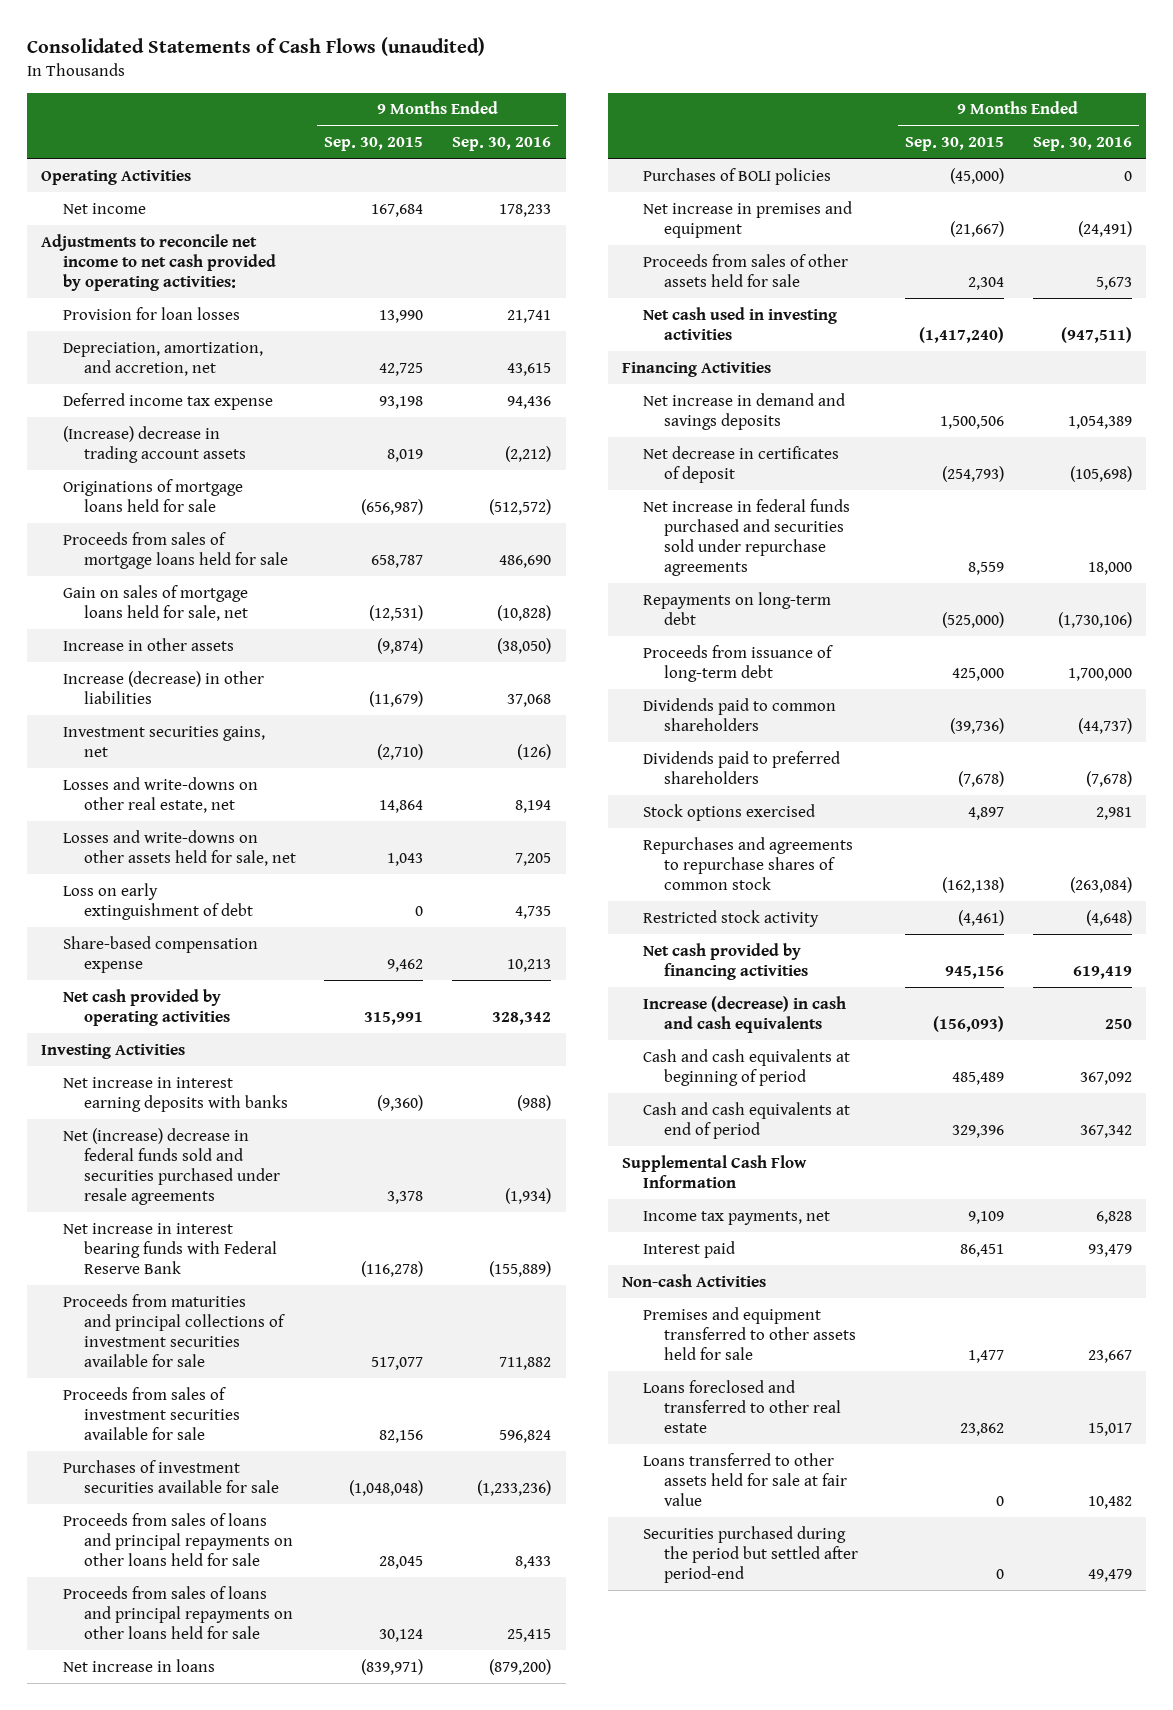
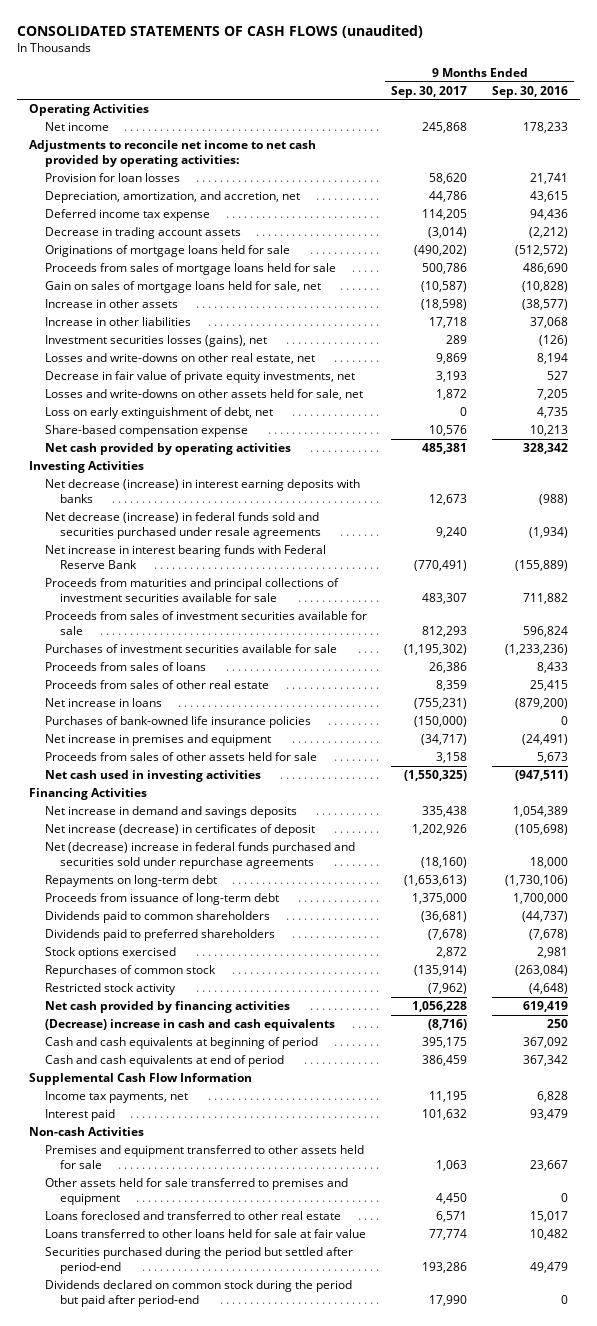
- Consolidated Statements of Cash Flows (unaudited)
+ CONSOLIDATED STATEMENTS OF CASH FLOWS (unaudited)
- | 9 Months Ended Sep. 30, 2015 | 9 Months Ended Sep. 30, 2016
+ | 9 Months Ended Sep. 30, 2017 | 9 Months Ended Sep. 30, 2016
- (Increase) decrease in trading account assets | 8,019 | (2,212)
+ Decrease in trading account assets | (3,014) | (2,212)
- Increase in other assets | (9,874) | (38,050)
- Increase (decrease) in other liabilities | (11,679) | 37,068
- Investment securities gains, net | (2,710) | (126)
+ Increase in other assets | (18,598) | (38,577)
+ Increase in other liabilities | 17,718 | 37,068
+ Investment securities losses (gains), net | 289 | (126)
+ Decrease in fair value of private equity investments, net | 3,193 | 527
- Loss on early extinguishment of debt | 0 | 4,735
+ Loss on early extinguishment of debt, net | 0 | 4,735
- Net increase in interest earning deposits with banks | (9,360) | (988)
- Net (increase) decrease in federal funds sold and securities purchased under resale agreements | 3,378 | (1,934)
+ Net decrease (increase) in interest earning deposits with banks | 12,673 | (988)
+ Net decrease (increase) in federal funds sold and securities purchased under resale agreements | 9,240 | (1,934)
- Proceeds from sales of loans and principal repayments on other loans held for sale | 28,045 | 8,433
- Proceeds from sales of loans and principal repayments on other loans held for sale | 30,124 | 25,415
+ Proceeds from sales of loans | 26,386 | 8,433
+ Proceeds from sales of other real estate | 8,359 | 25,415
- Purchases of BOLI policies | (45,000) | 0
+ Purchases of bank-owned life insurance policies | (150,000) | 0
- Net decrease in certificates of deposit | (254,793) | (105,698)
- Net increase in federal funds purchased and securities sold under repurchase agreements | 8,559 | 18,000
+ Net increase (decrease) in certificates of deposit | 1,202,926 | (105,698)
+ Net (decrease) increase in federal funds purchased and securities sold under repurchase agreements | (18,160) | 18,000
- Repurchases and agreements to repurchase shares of common stock | (162,138) | (263,084)
+ Repurchases of common stock | (135,914) | (263,084)
- Increase (decrease) in cash and cash equivalents | (156,093) | 250
+ (Decrease) increase in cash and cash equivalents | (8,716) | 250
+ Other assets held for sale transferred to premises and equipment | 4,450 | 0
- Loans transferred to other assets held for sale at fair value | 0 | 10,482
+ Loans transferred to other loans held for sale at fair value | 77,774 | 10,482
+ Dividends declared on common stock during the period but paid after period-end | 17,990 | 0

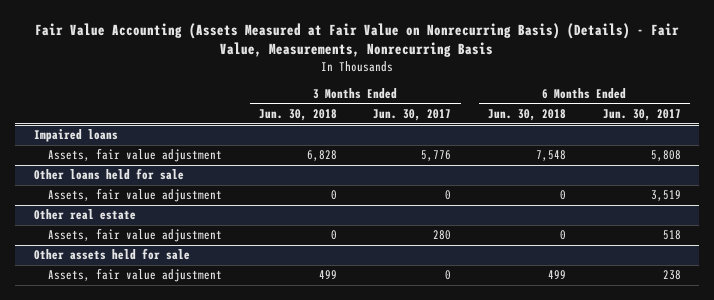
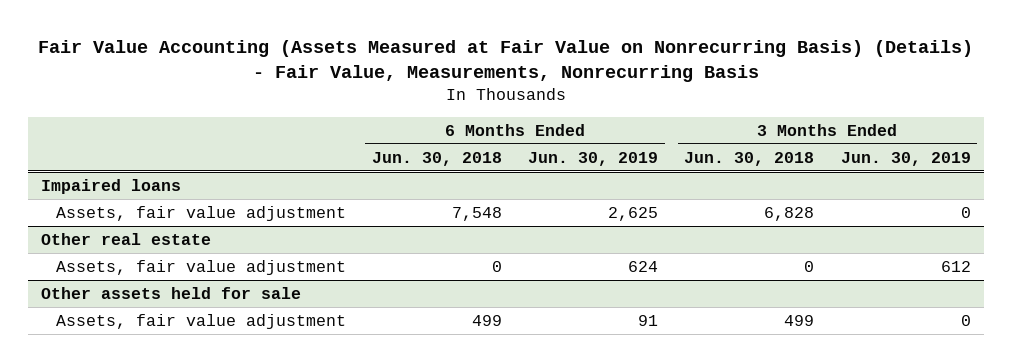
- | 3 Months Ended Jun. 30, 2018 | 3 Months Ended Jun. 30, 2017 | 6 Months Ended Jun. 30, 2018 | 6 Months Ended Jun. 30, 2017
+ | 6 Months Ended Jun. 30, 2018 | 6 Months Ended Jun. 30, 2019 | 3 Months Ended Jun. 30, 2018 | 3 Months Ended Jun. 30, 2019
- Other loans held for sale
- Assets, fair value adjustment | 0 | 0 | 0 | 3,519

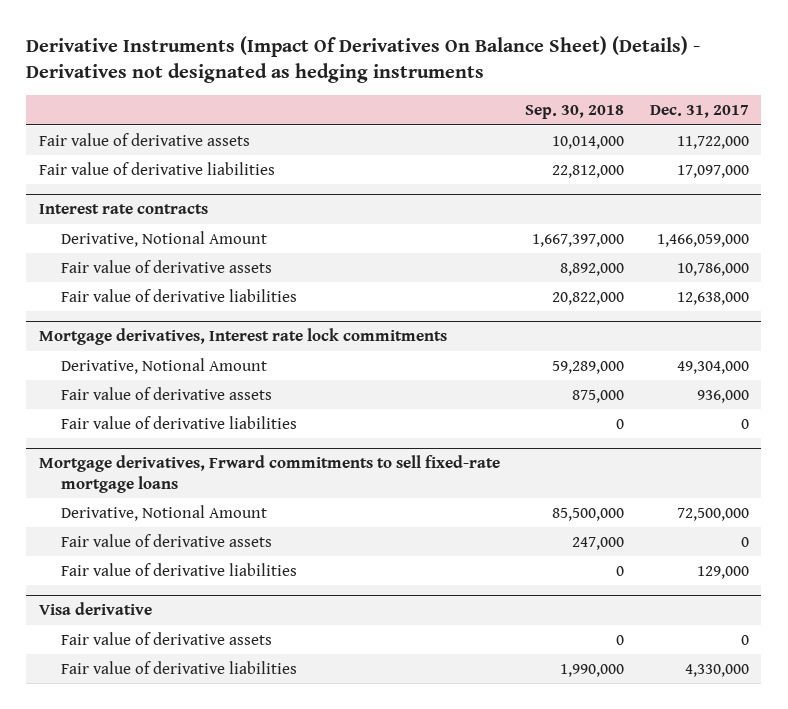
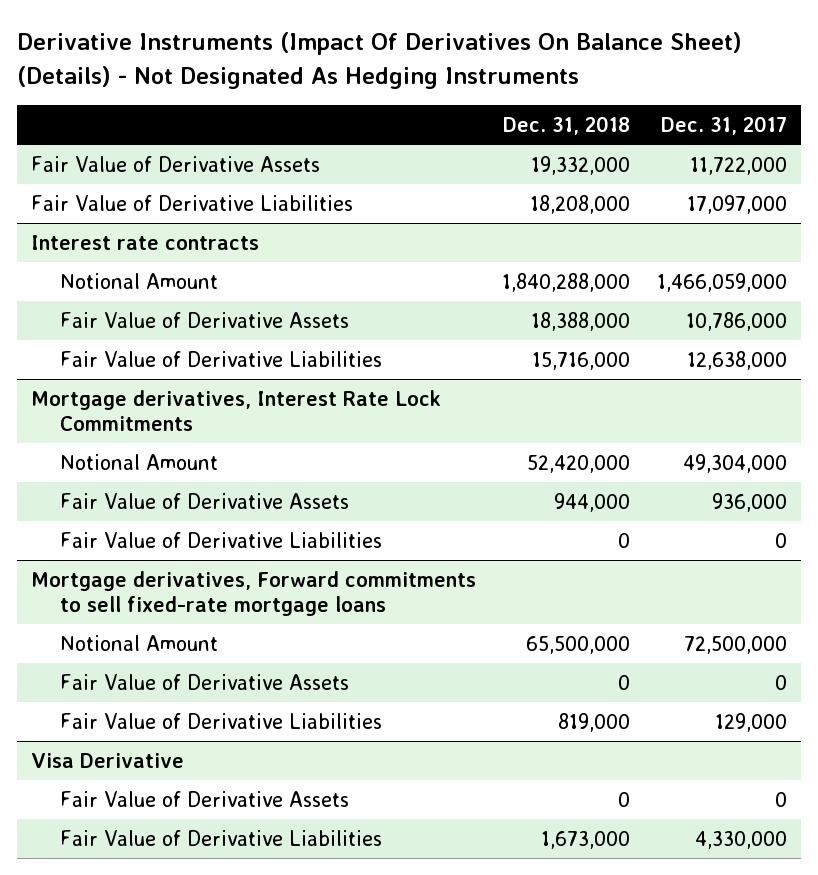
- Derivative Instruments (Impact Of Derivatives On Balance Sheet) (Details) - Derivatives not designated as hedging instruments
+ Derivative Instruments (Impact Of Derivatives On Balance Sheet) (Details) - Not Designated As Hedging Instruments
- | Sep. 30, 2018 | Dec. 31, 2017
+ | Dec. 31, 2018 | Dec. 31, 2017
- Fair value of derivative assets | 10,014,000 | 11,722,000
- Fair value of derivative liabilities | 22,812,000 | 17,097,000
+ Fair Value of Derivative Assets | 19,332,000 | 11,722,000
+ Fair Value of Derivative Liabilities | 18,208,000 | 17,097,000
@ Interest rate contracts
- Derivative, Notional Amount | 1,667,397,000 | 1,466,059,000
- Fair value of derivative assets | 8,892,000 | 10,786,000
- Fair value of derivative liabilities | 20,822,000 | 12,638,000
- Mortgage derivatives, Interest rate lock commitments
- Derivative, Notional Amount | 59,289,000 | 49,304,000
- Fair value of derivative assets | 875,000 | 936,000
- Fair value of derivative liabilities | 0 | 0
- Mortgage derivatives, Frward commitments to sell fixed-rate mortgage loans
- Derivative, Notional Amount | 85,500,000 | 72,500,000
- Fair value of derivative assets | 247,000 | 0
- Fair value of derivative liabilities | 0 | 129,000
- Visa derivative
- Fair value of derivative assets | 0 | 0
- Fair value of derivative liabilities | 1,990,000 | 4,330,000
@ Interest rate contracts
+ Notional Amount | 1,840,288,000 | 1,466,059,000
+ Fair Value of Derivative Assets | 18,388,000 | 10,786,000
+ Fair Value of Derivative Liabilities | 15,716,000 | 12,638,000
+ Mortgage derivatives, Interest Rate Lock Commitments
+ Notional Amount | 52,420,000 | 49,304,000
+ Fair Value of Derivative Assets | 944,000 | 936,000
+ Fair Value of Derivative Liabilities | 0 | 0
+ Mortgage derivatives, Forward commitments to sell fixed-rate mortgage loans
+ Notional Amount | 65,500,000 | 72,500,000
+ Fair Value of Derivative Assets | 0 | 0
+ Fair Value of Derivative Liabilities | 819,000 | 129,000
+ Visa Derivative
+ Fair Value of Derivative Assets | 0 | 0
+ Fair Value of Derivative Liabilities | 1,673,000 | 4,330,000

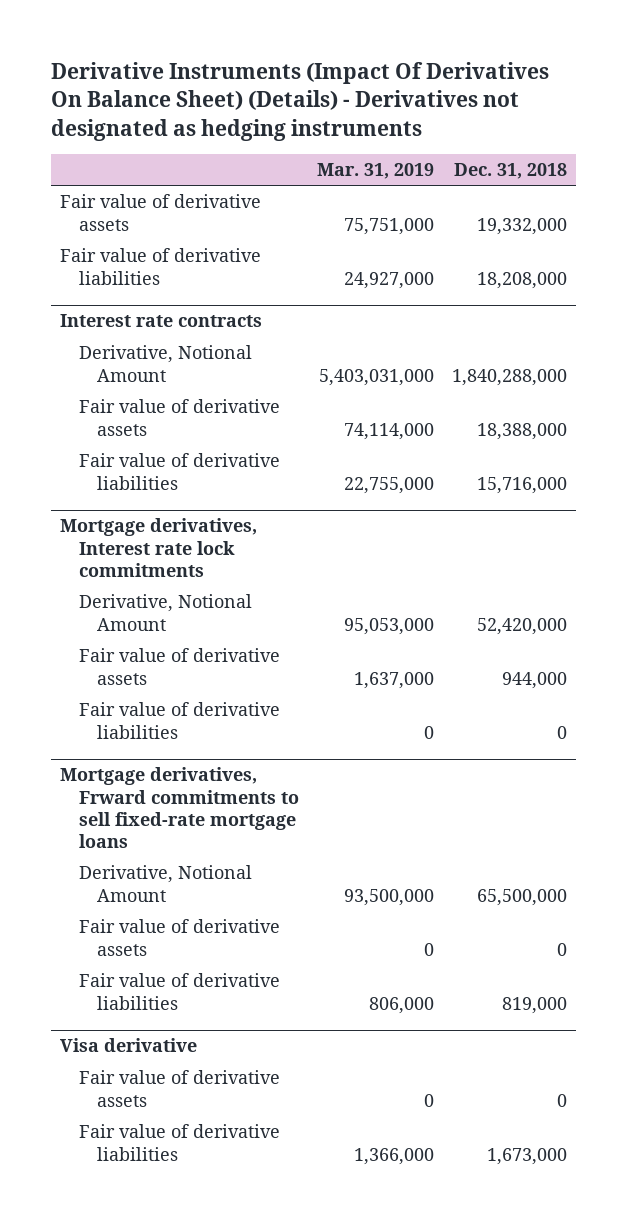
- Derivative Instruments (Impact Of Derivatives On Balance Sheet) (Details) - Not Designated As Hedging Instruments
+ Derivative Instruments (Impact Of Derivatives On Balance Sheet) (Details) - Derivatives not designated as hedging instruments
- | Dec. 31, 2018 | Dec. 31, 2017
+ | Mar. 31, 2019 | Dec. 31, 2018
- Fair Value of Derivative Assets | 19,332,000 | 11,722,000
- Fair Value of Derivative Liabilities | 18,208,000 | 17,097,000
+ Fair value of derivative assets | 75,751,000 | 19,332,000
+ Fair value of derivative liabilities | 24,927,000 | 18,208,000
@ Interest rate contracts
- Notional Amount | 1,840,288,000 | 1,466,059,000
- Fair Value of Derivative Assets | 18,388,000 | 10,786,000
- Fair Value of Derivative Liabilities | 15,716,000 | 12,638,000
- Mortgage derivatives, Interest Rate Lock Commitments
- Notional Amount | 52,420,000 | 49,304,000
- Fair Value of Derivative Assets | 944,000 | 936,000
- Fair Value of Derivative Liabilities | 0 | 0
- Mortgage derivatives, Forward commitments to sell fixed-rate mortgage loans
- Notional Amount | 65,500,000 | 72,500,000
- Fair Value of Derivative Assets | 0 | 0
- Fair Value of Derivative Liabilities | 819,000 | 129,000
- Visa Derivative
- Fair Value of Derivative Assets | 0 | 0
- Fair Value of Derivative Liabilities | 1,673,000 | 4,330,000
@ Interest rate contracts
+ Derivative, Notional Amount | 5,403,031,000 | 1,840,288,000
+ Fair value of derivative assets | 74,114,000 | 18,388,000
+ Fair value of derivative liabilities | 22,755,000 | 15,716,000
+ Mortgage derivatives, Interest rate lock commitments
+ Derivative, Notional Amount | 95,053,000 | 52,420,000
+ Fair value of derivative assets | 1,637,000 | 944,000
+ Fair value of derivative liabilities | 0 | 0
+ Mortgage derivatives, Frward commitments to sell fixed-rate mortgage loans
+ Derivative, Notional Amount | 93,500,000 | 65,500,000
+ Fair value of derivative assets | 0 | 0
+ Fair value of derivative liabilities | 806,000 | 819,000
+ Visa derivative
+ Fair value of derivative assets | 0 | 0
+ Fair value of derivative liabilities | 1,366,000 | 1,673,000

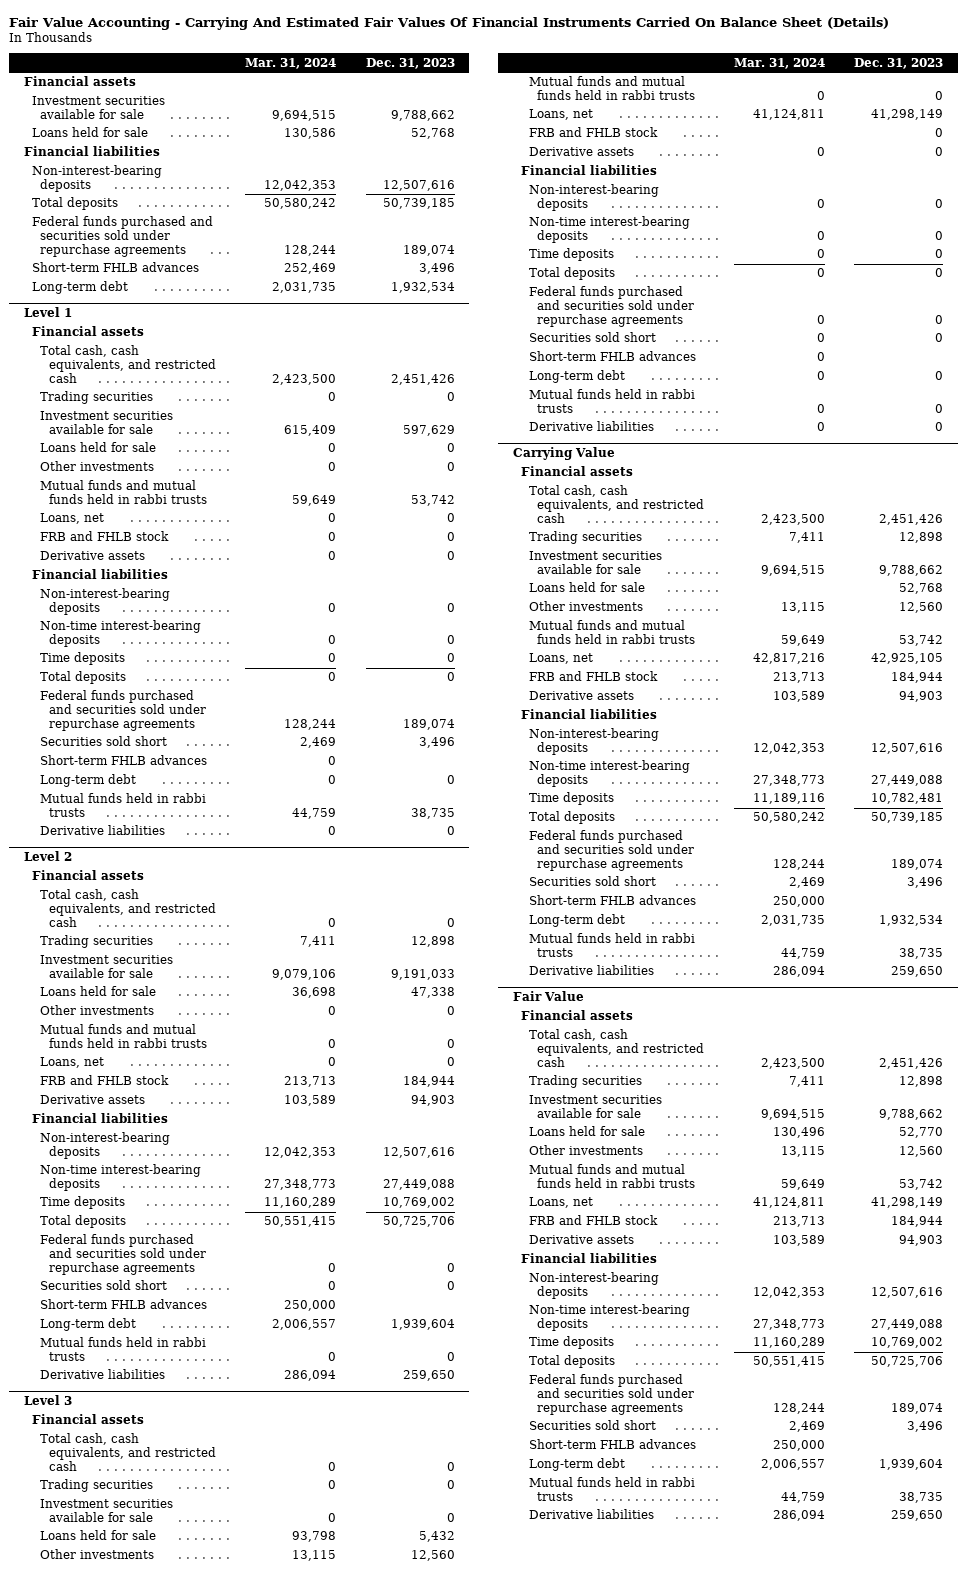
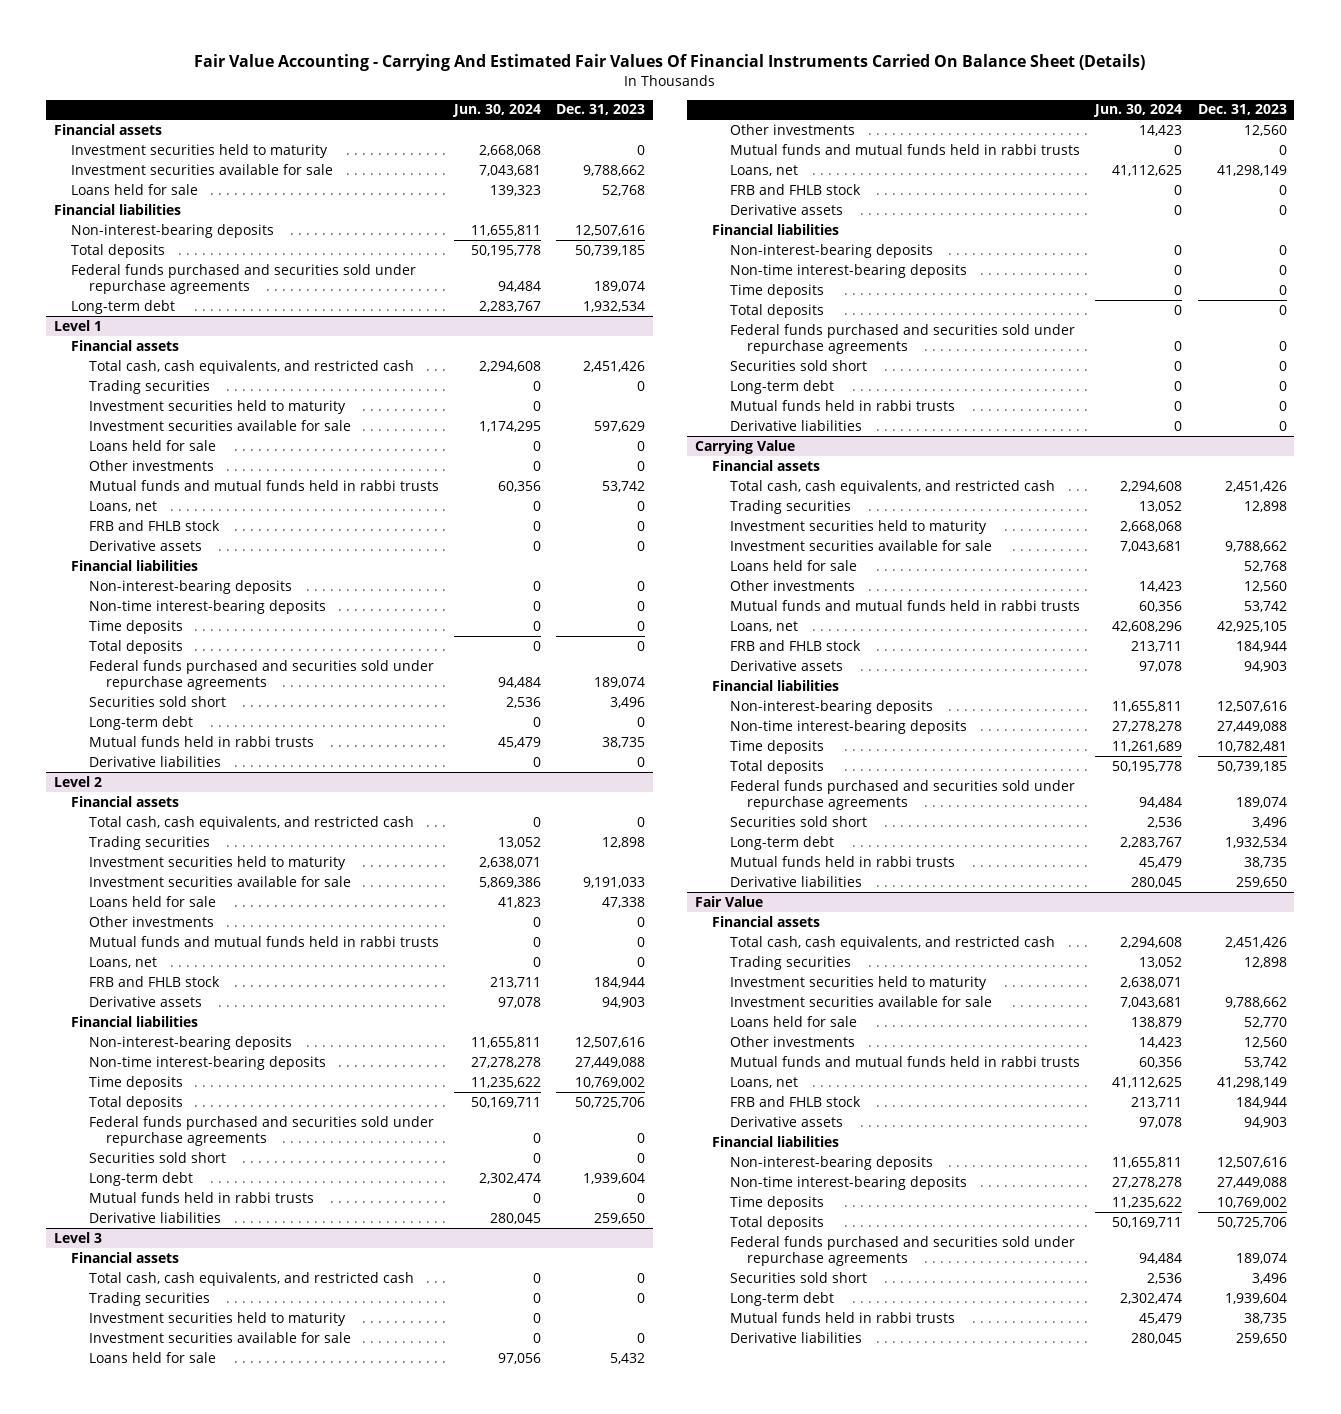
- | Mar. 31, 2024 | Dec. 31, 2023
+ | Jun. 30, 2024 | Dec. 31, 2023
+ Investment securities held to maturity | 2,668,068 | 0
- Short-term FHLB advances | 252,469 | 3,496
@ Level 1
+ Investment securities held to maturity | 0 |
- Short-term FHLB advances | 0 |
@ Level 2
+ Investment securities held to maturity | 2,638,071 |
- Short-term FHLB advances | 250,000 |
@ Level 3
+ Investment securities held to maturity | 0 |
- Short-term FHLB advances | 0 |
@ Carrying Value
+ Investment securities held to maturity | 2,668,068 |
- Short-term FHLB advances | 250,000 |
@ Fair Value
+ Investment securities held to maturity | 2,638,071 |
- Short-term FHLB advances | 250,000 |

